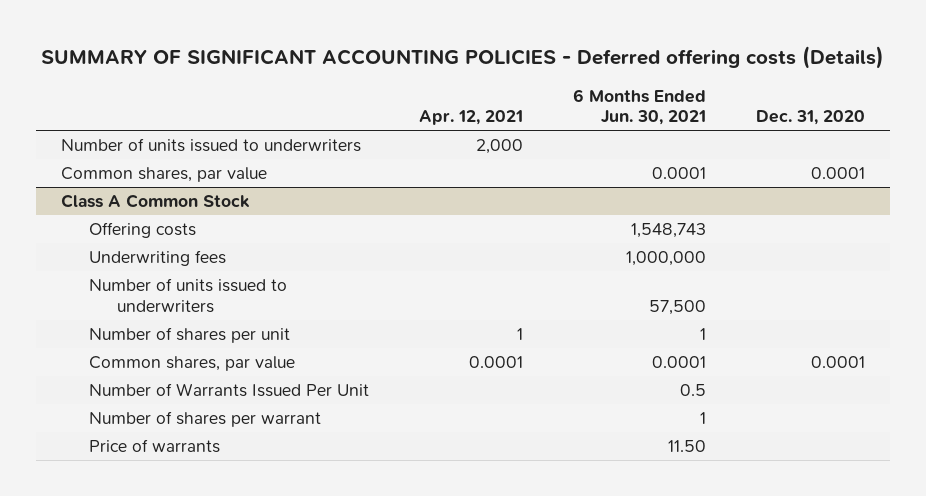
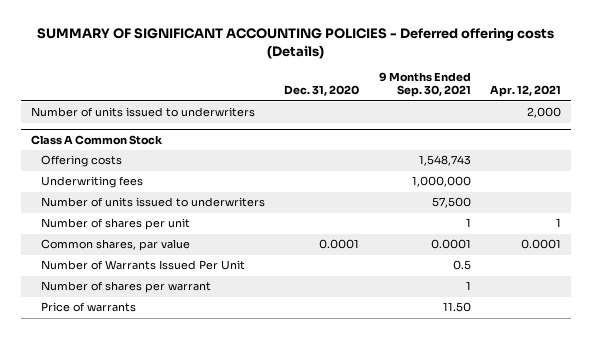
- | Apr. 12, 2021 | 6 Months Ended Jun. 30, 2021 | Dec. 31, 2020
+ | Dec. 31, 2020 | 9 Months Ended Sep. 30, 2021 | Apr. 12, 2021
- Common shares, par value | | 0.0001 | 0.0001

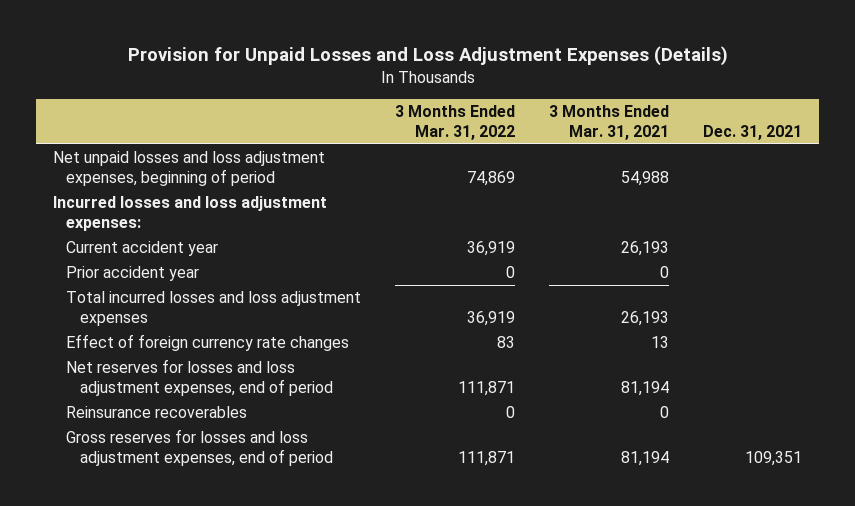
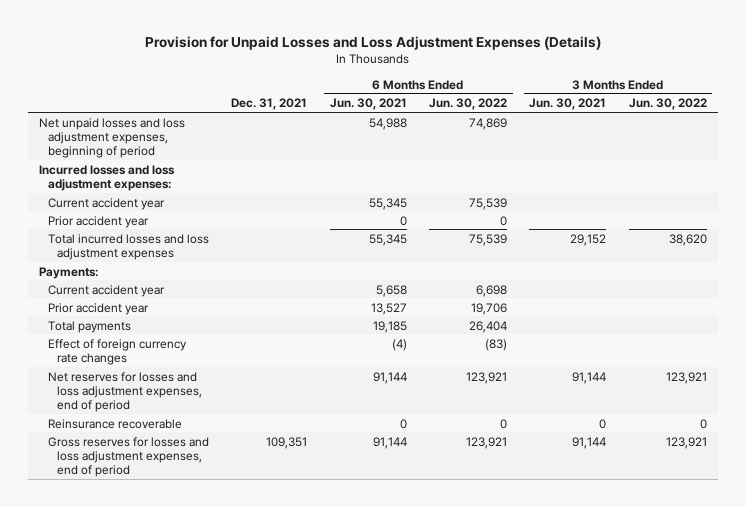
- | 3 Months Ended Mar. 31, 2022 | 3 Months Ended Mar. 31, 2021 | Dec. 31, 2021
+ | Dec. 31, 2021 | 6 Months Ended Jun. 30, 2021 | 6 Months Ended Jun. 30, 2022 | 3 Months Ended Jun. 30, 2021 | 3 Months Ended Jun. 30, 2022
+ Payments:
+ Current accident year | | 5,658 | 6,698 | |
+ Prior accident year | | 13,527 | 19,706 | |
+ Total payments | | 19,185 | 26,404 | |
- Reinsurance recoverables | 0 | 0 |
+ Reinsurance recoverable | | 0 | 0 | 0 | 0

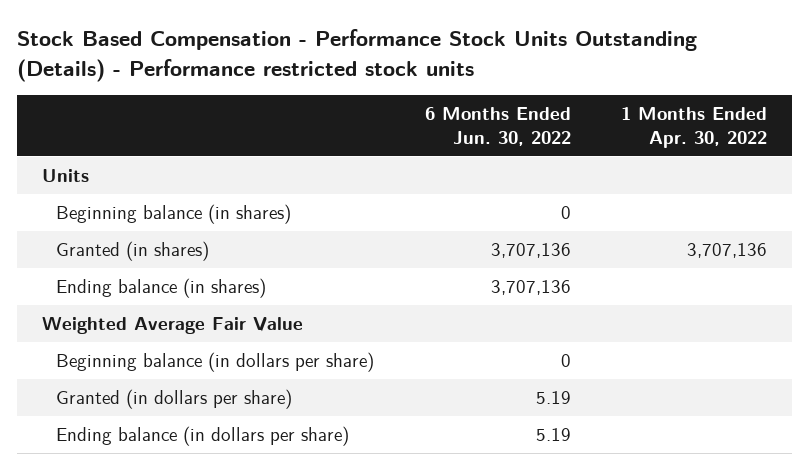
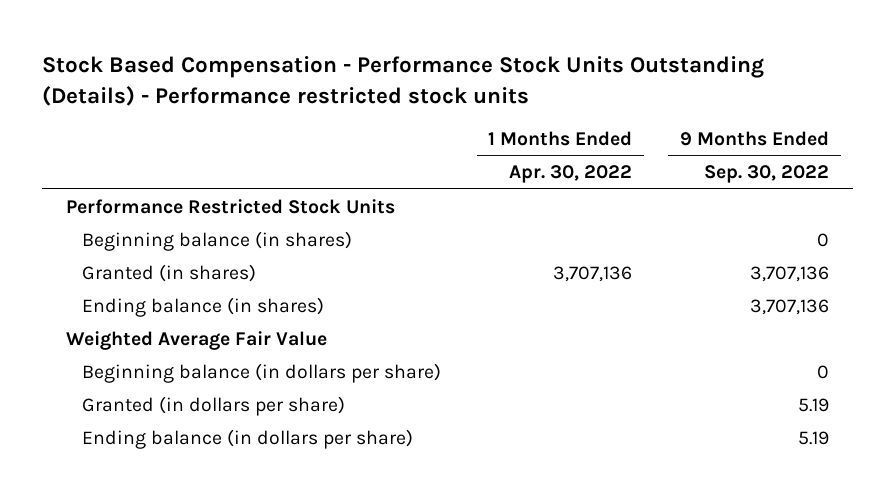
- | 6 Months Ended Jun. 30, 2022 | 1 Months Ended Apr. 30, 2022
+ | 1 Months Ended Apr. 30, 2022 | 9 Months Ended Sep. 30, 2022
- Units
+ Performance Restricted Stock Units

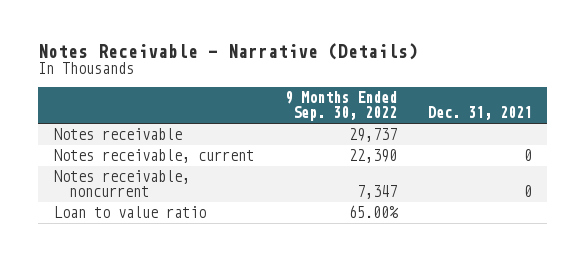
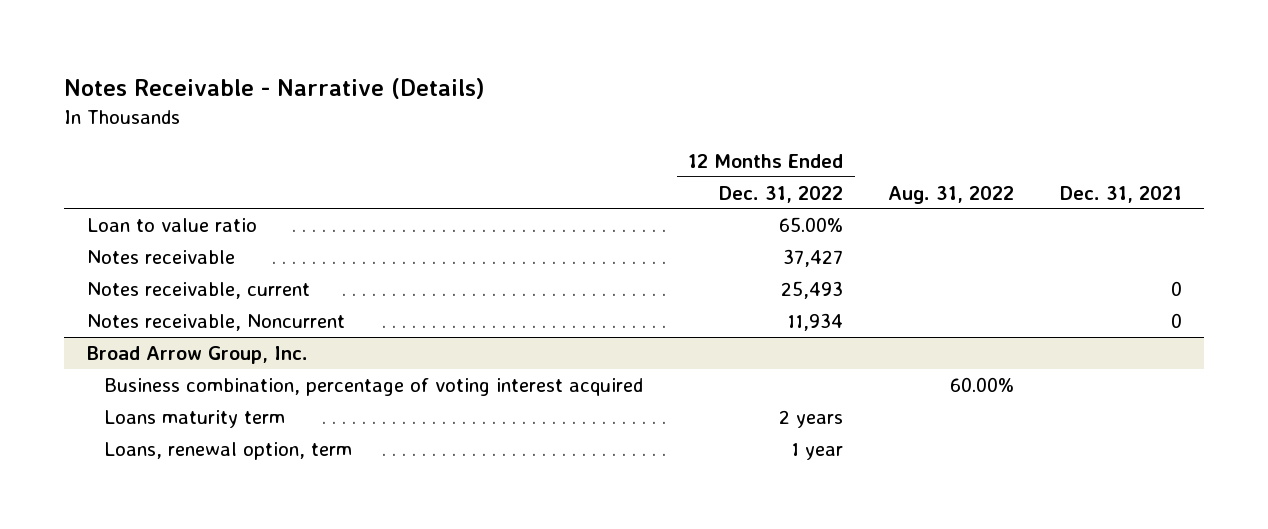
- | 9 Months Ended Sep. 30, 2022 | Dec. 31, 2021
+ | 12 Months Ended Dec. 31, 2022 | Aug. 31, 2022 | Dec. 31, 2021
moved up: Loan to value ratio | 65.00% | |
- Notes receivable, noncurrent | 7,347 | 0
+ Notes receivable, Noncurrent | 11,934 | | 0
+ Broad Arrow Group, Inc.
+ Business combination, percentage of voting interest acquired | | 60.00% |
+ Loans maturity term | 2 years | |
+ Loans, renewal option, term | 1 year | |

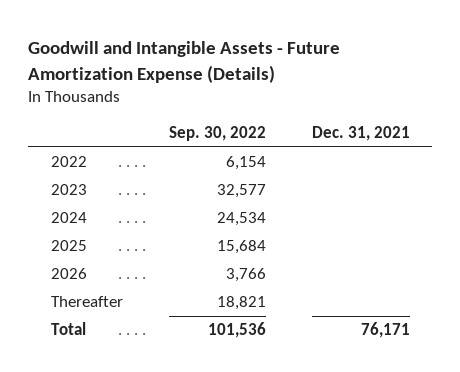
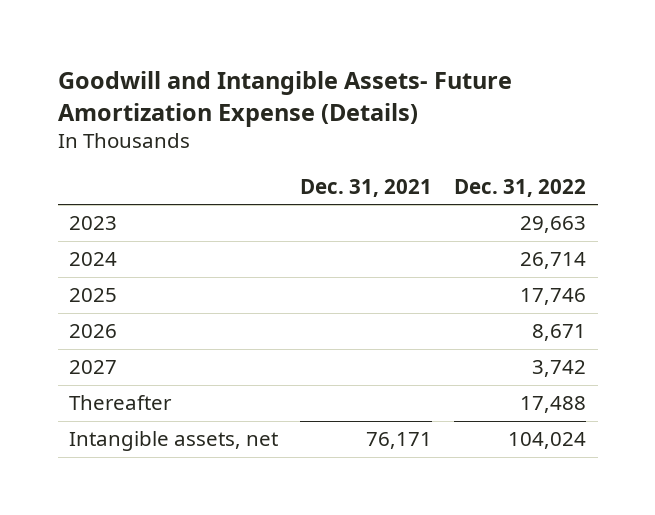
- Goodwill and Intangible Assets - Future Amortization Expense (Details)
+ Goodwill and Intangible Assets- Future Amortization Expense (Details)
- | Sep. 30, 2022 | Dec. 31, 2021
+ | Dec. 31, 2021 | Dec. 31, 2022
- 2022 | 6,154 |
+ 2027 | | 3,742
- Total | 101,536 | 76,171
+ Intangible assets, net | 76,171 | 104,024

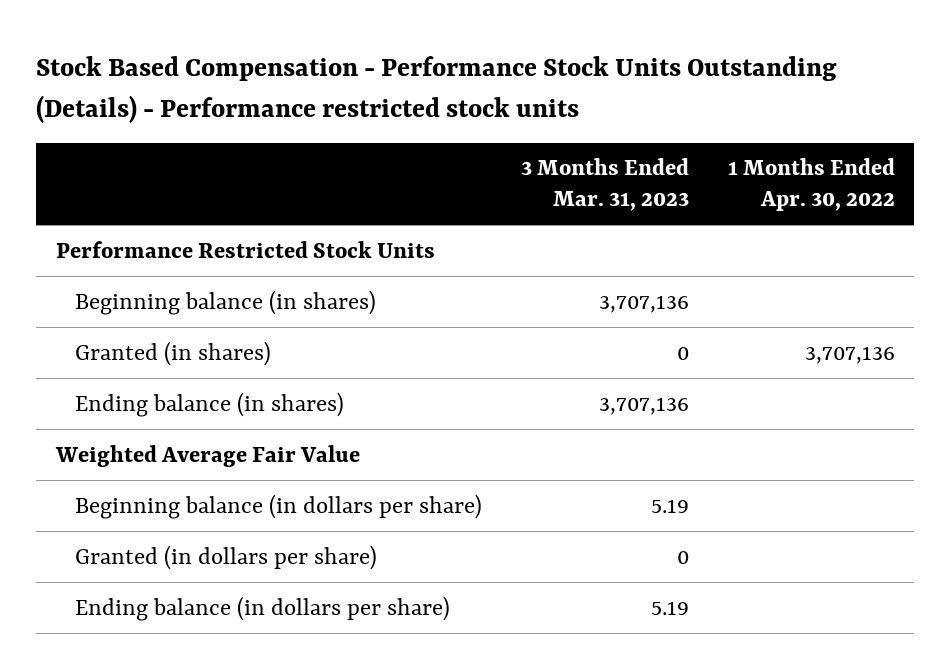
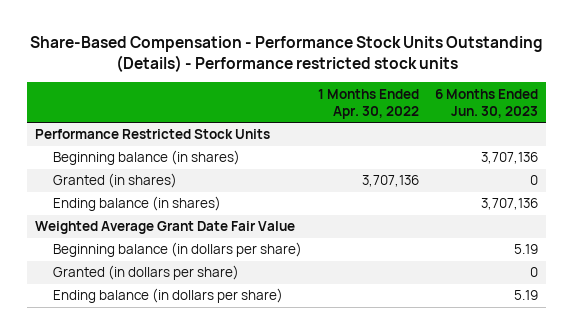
- Stock Based Compensation - Performance Stock Units Outstanding (Details) - Performance restricted stock units
+ Share-Based Compensation - Performance Stock Units Outstanding (Details) - Performance restricted stock units
- | 3 Months Ended Mar. 31, 2023 | 1 Months Ended Apr. 30, 2022
+ | 1 Months Ended Apr. 30, 2022 | 6 Months Ended Jun. 30, 2023
- Weighted Average Fair Value
+ Weighted Average Grant Date Fair Value

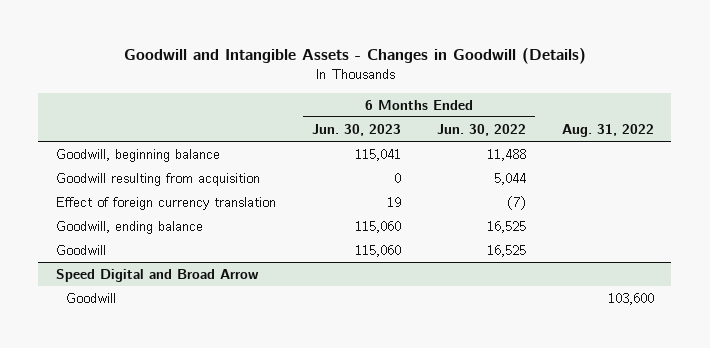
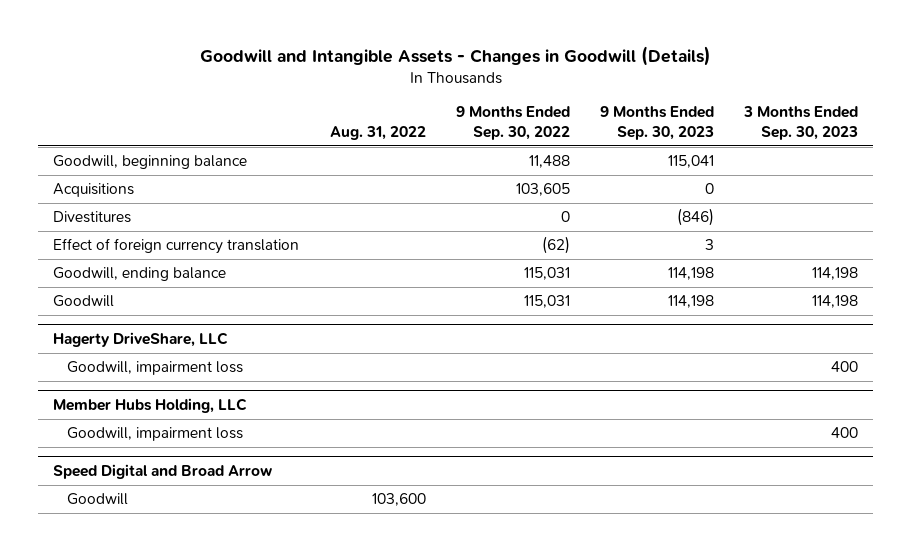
- | 6 Months Ended Jun. 30, 2023 | 6 Months Ended Jun. 30, 2022 | Aug. 31, 2022
+ | Aug. 31, 2022 | 9 Months Ended Sep. 30, 2022 | 9 Months Ended Sep. 30, 2023 | 3 Months Ended Sep. 30, 2023
- Goodwill resulting from acquisition | 0 | 5,044 |
+ Acquisitions | | 103,605 | 0 |
+ Divestitures | | 0 | (846) |
+ Hagerty DriveShare, LLC
+ Goodwill, impairment loss | | | | 400
+ Member Hubs Holding, LLC
+ Goodwill, impairment loss | | | | 400

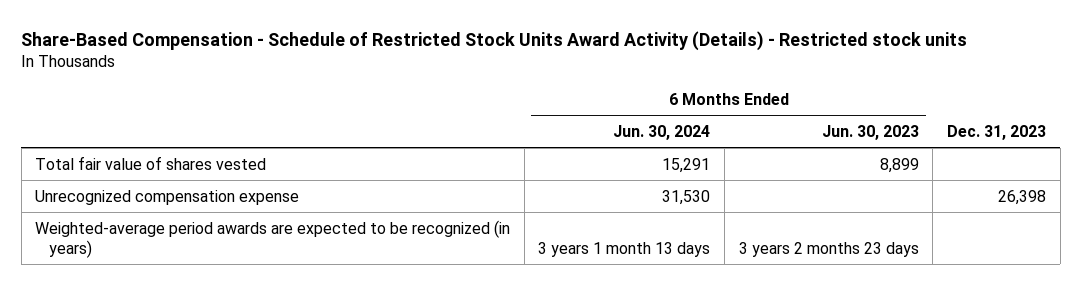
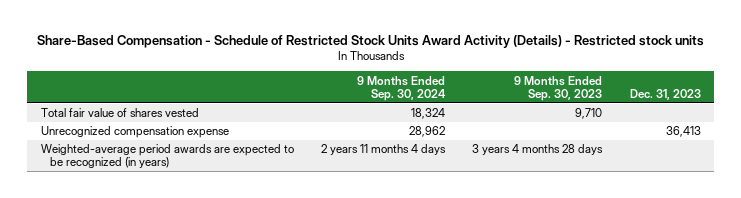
- | 6 Months Ended Jun. 30, 2024 | 6 Months Ended Jun. 30, 2023 | Dec. 31, 2023
+ | 9 Months Ended Sep. 30, 2024 | 9 Months Ended Sep. 30, 2023 | Dec. 31, 2023
- Unrecognized compensation expense | 31,530 | | 26,398
+ Unrecognized compensation expense | 28,962 | | 36,413

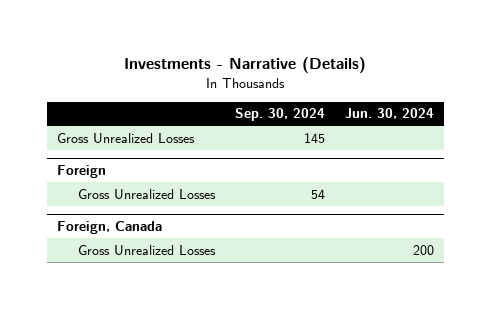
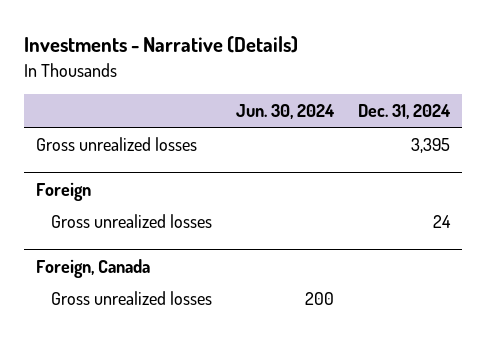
- | Sep. 30, 2024 | Jun. 30, 2024
+ | Jun. 30, 2024 | Dec. 31, 2024
- Gross Unrealized Losses | 145 |
+ Gross unrealized losses | | 3,395
@ Foreign
- Gross Unrealized Losses | 54 |
+ Gross unrealized losses | | 24
@ Foreign, Canada
- Gross Unrealized Losses | | 200
+ Gross unrealized losses | 200 |

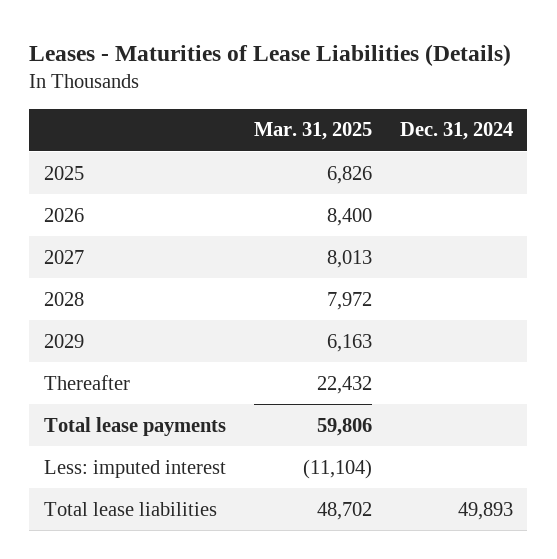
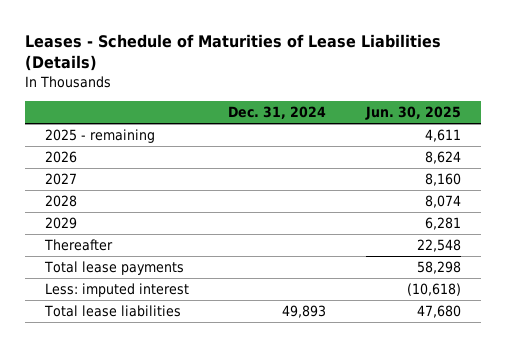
- Leases - Maturities of Lease Liabilities (Details)
+ Leases - Schedule of Maturities of Lease Liabilities (Details)
- | Mar. 31, 2025 | Dec. 31, 2024
+ | Dec. 31, 2024 | Jun. 30, 2025
- 2025 | 6,826 |
+ 2025 - remaining | | 4,611

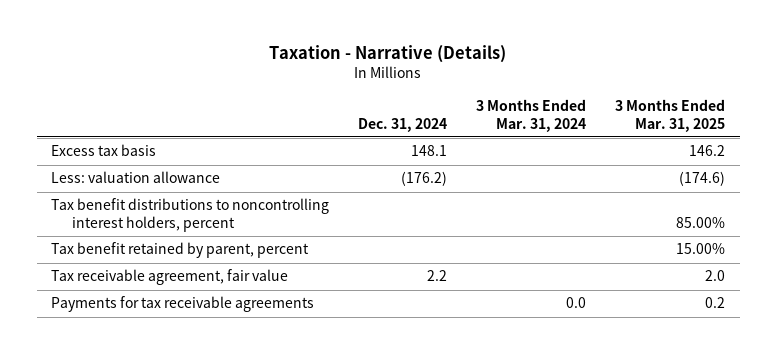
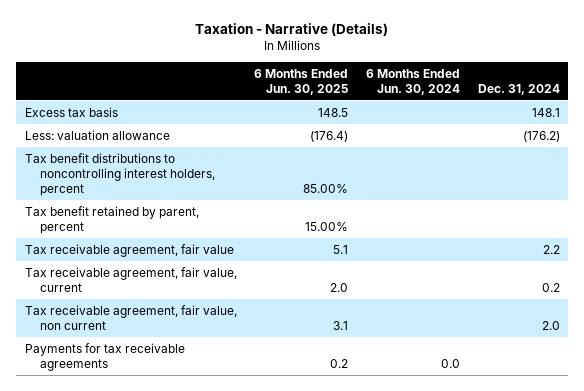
- | Dec. 31, 2024 | 3 Months Ended Mar. 31, 2024 | 3 Months Ended Mar. 31, 2025
+ | 6 Months Ended Jun. 30, 2025 | 6 Months Ended Jun. 30, 2024 | Dec. 31, 2024
+ Tax receivable agreement, fair value, current | 2.0 | | 0.2
+ Tax receivable agreement, fair value, non current | 3.1 | | 2.0

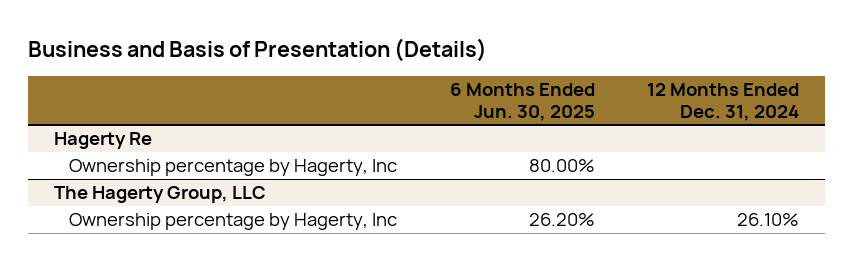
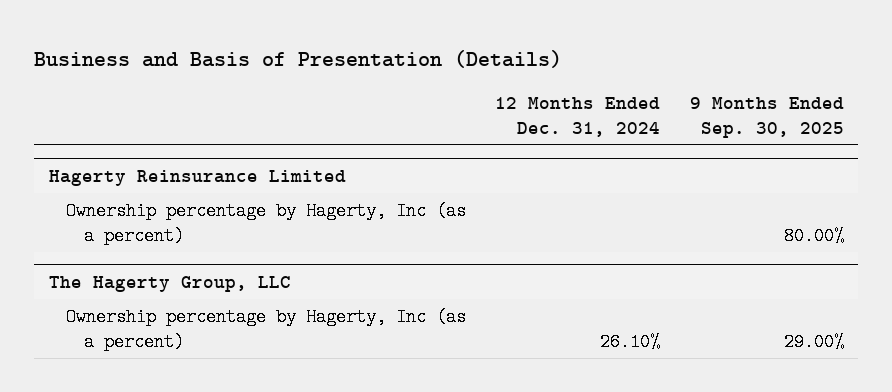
- | 6 Months Ended Jun. 30, 2025 | 12 Months Ended Dec. 31, 2024
+ | 12 Months Ended Dec. 31, 2024 | 9 Months Ended Sep. 30, 2025
- Hagerty Re
- Ownership percentage by Hagerty, Inc | 80.00% |
+ Hagerty Reinsurance Limited
+ Ownership percentage by Hagerty, Inc (as a percent) | | 80.00%
@ The Hagerty Group, LLC
- Ownership percentage by Hagerty, Inc | 26.20% | 26.10%
+ Ownership percentage by Hagerty, Inc (as a percent) | 26.10% | 29.00%

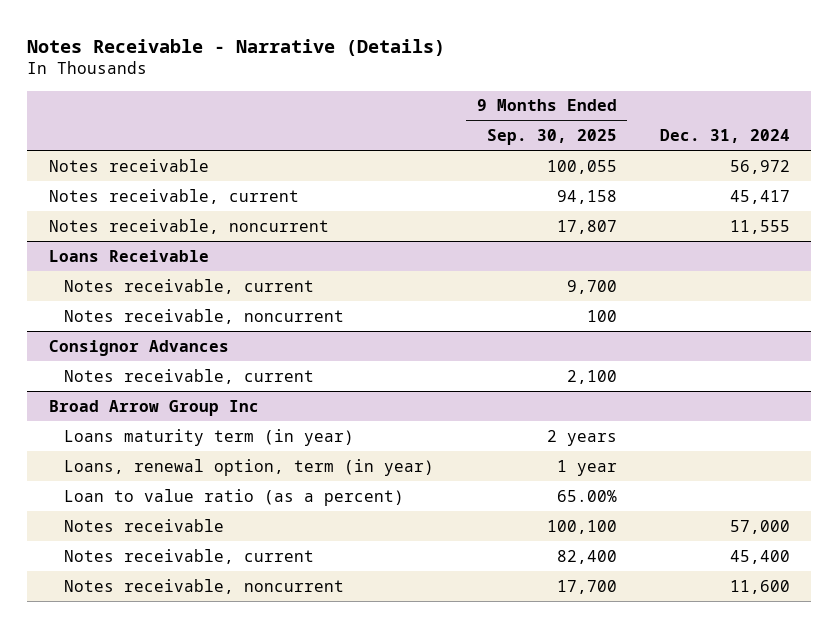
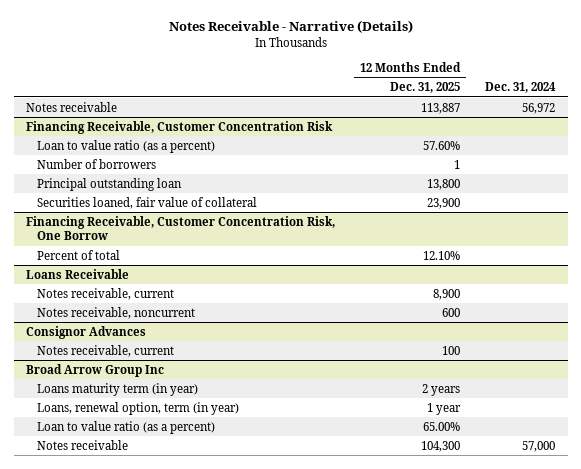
- | 9 Months Ended Sep. 30, 2025 | Dec. 31, 2024
+ | 12 Months Ended Dec. 31, 2025 | Dec. 31, 2024
- Notes receivable, current | 94,158 | 45,417
- Notes receivable, noncurrent | 17,807 | 11,555
+ Financing Receivable, Customer Concentration Risk
+ Loan to value ratio (as a percent) | 57.60% |
+ Number of borrowers | 1 |
+ Principal outstanding loan | 13,800 |
+ Securities loaned, fair value of collateral | 23,900 |
+ Financing Receivable, Customer Concentration Risk, One Borrow
+ Percent of total | 12.10% |
@ Broad Arrow Group Inc
- Notes receivable, current | 82,400 | 45,400
- Notes receivable, noncurrent | 17,700 | 11,600

